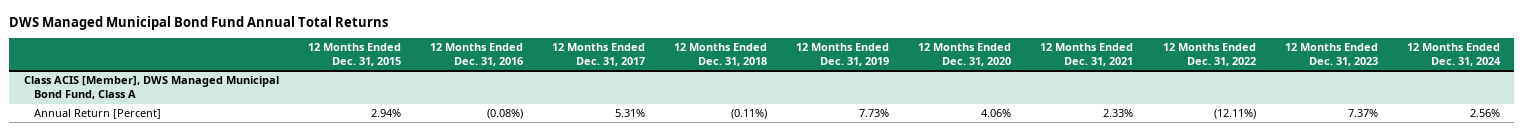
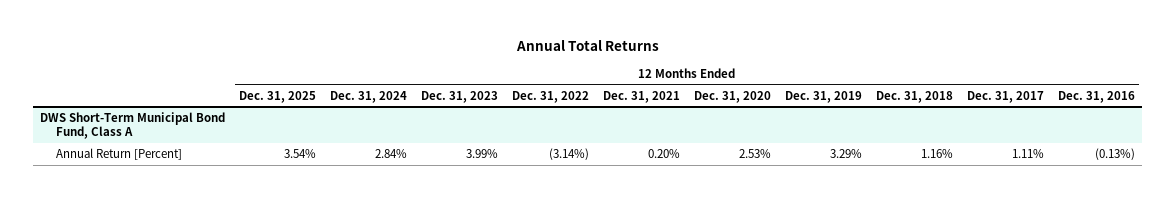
- DWS Managed Municipal Bond Fund Annual Total Returns
+ Annual Total Returns
- | 12 Months Ended Dec. 31, 2015 | 12 Months Ended Dec. 31, 2016 | 12 Months Ended Dec. 31, 2017 | 12 Months Ended Dec. 31, 2018 | 12 Months Ended Dec. 31, 2019 | 12 Months Ended Dec. 31, 2020 | 12 Months Ended Dec. 31, 2021 | 12 Months Ended Dec. 31, 2022 | 12 Months Ended Dec. 31, 2023 | 12 Months Ended Dec. 31, 2024
+ | 12 Months Ended Dec. 31, 2025 | 12 Months Ended Dec. 31, 2024 | 12 Months Ended Dec. 31, 2023 | 12 Months Ended Dec. 31, 2022 | 12 Months Ended Dec. 31, 2021 | 12 Months Ended Dec. 31, 2020 | 12 Months Ended Dec. 31, 2019 | 12 Months Ended Dec. 31, 2018 | 12 Months Ended Dec. 31, 2017 | 12 Months Ended Dec. 31, 2016
- Class ACIS [Member], DWS Managed Municipal Bond Fund, Class A
- Annual Return [Percent] | 2.94% | (0.08%) | 5.31% | (0.11%) | 7.73% | 4.06% | 2.33% | (12.11%) | 7.37% | 2.56%
+ DWS Short-Term Municipal Bond Fund, Class A
+ Annual Return [Percent] | 3.54% | 2.84% | 3.99% | (3.14%) | 0.20% | 2.53% | 3.29% | 1.16% | 1.11% | (0.13%)

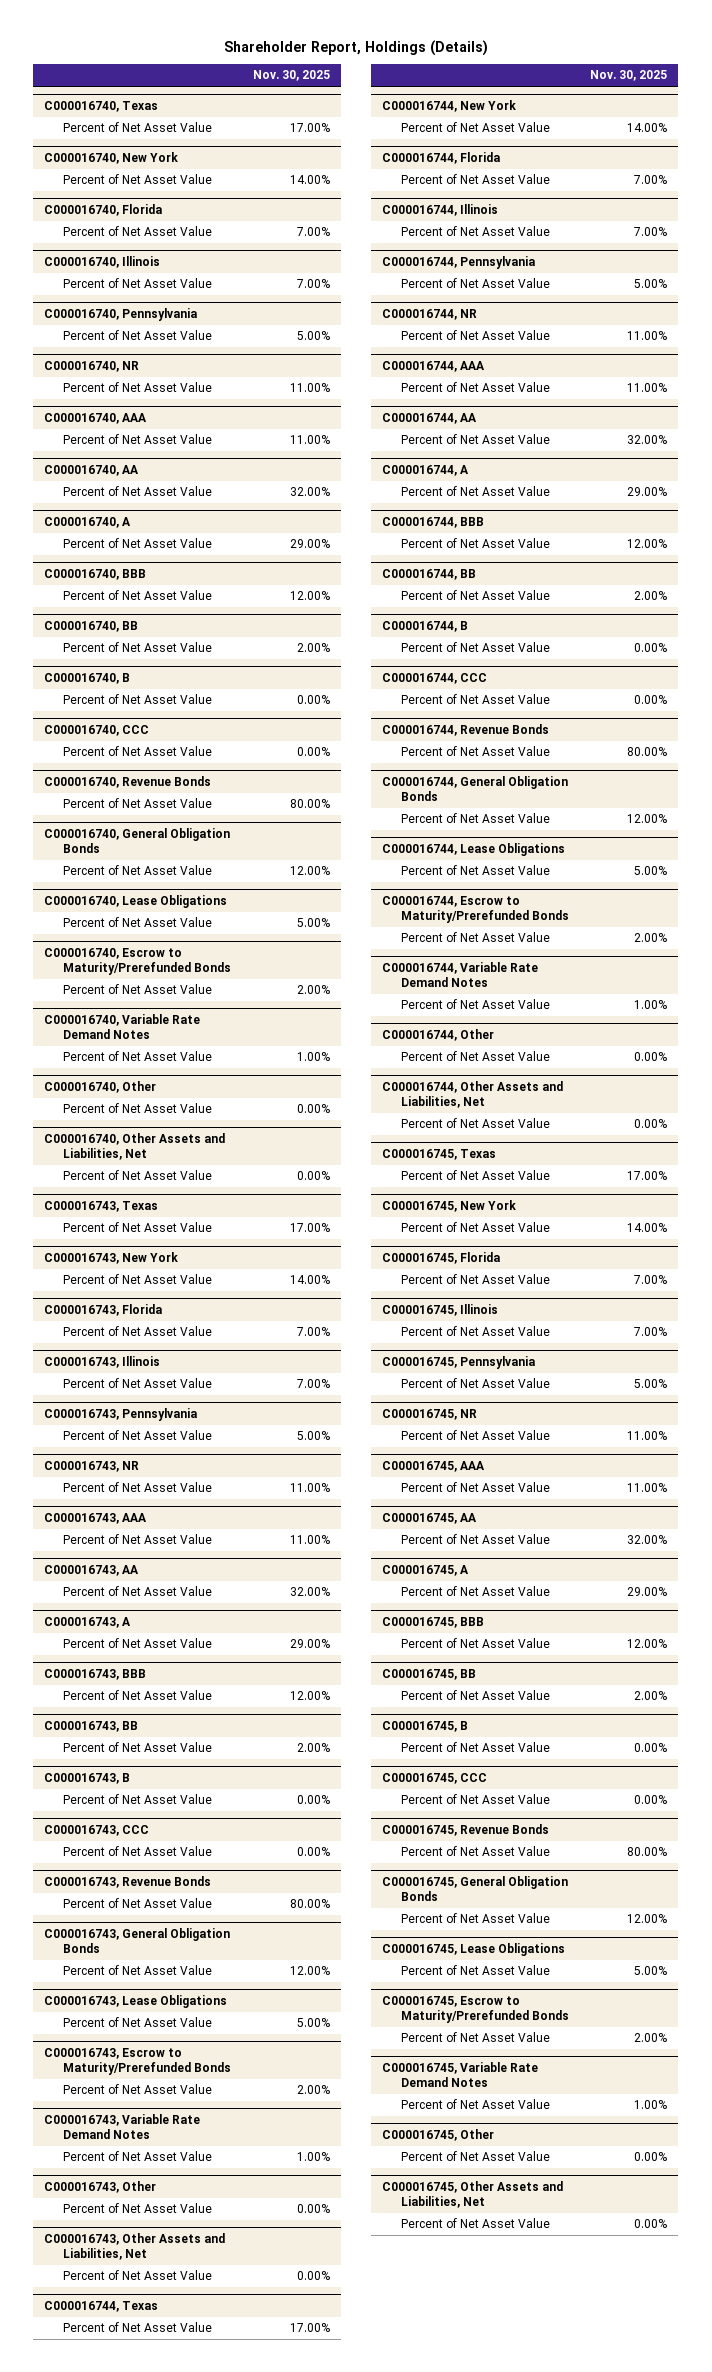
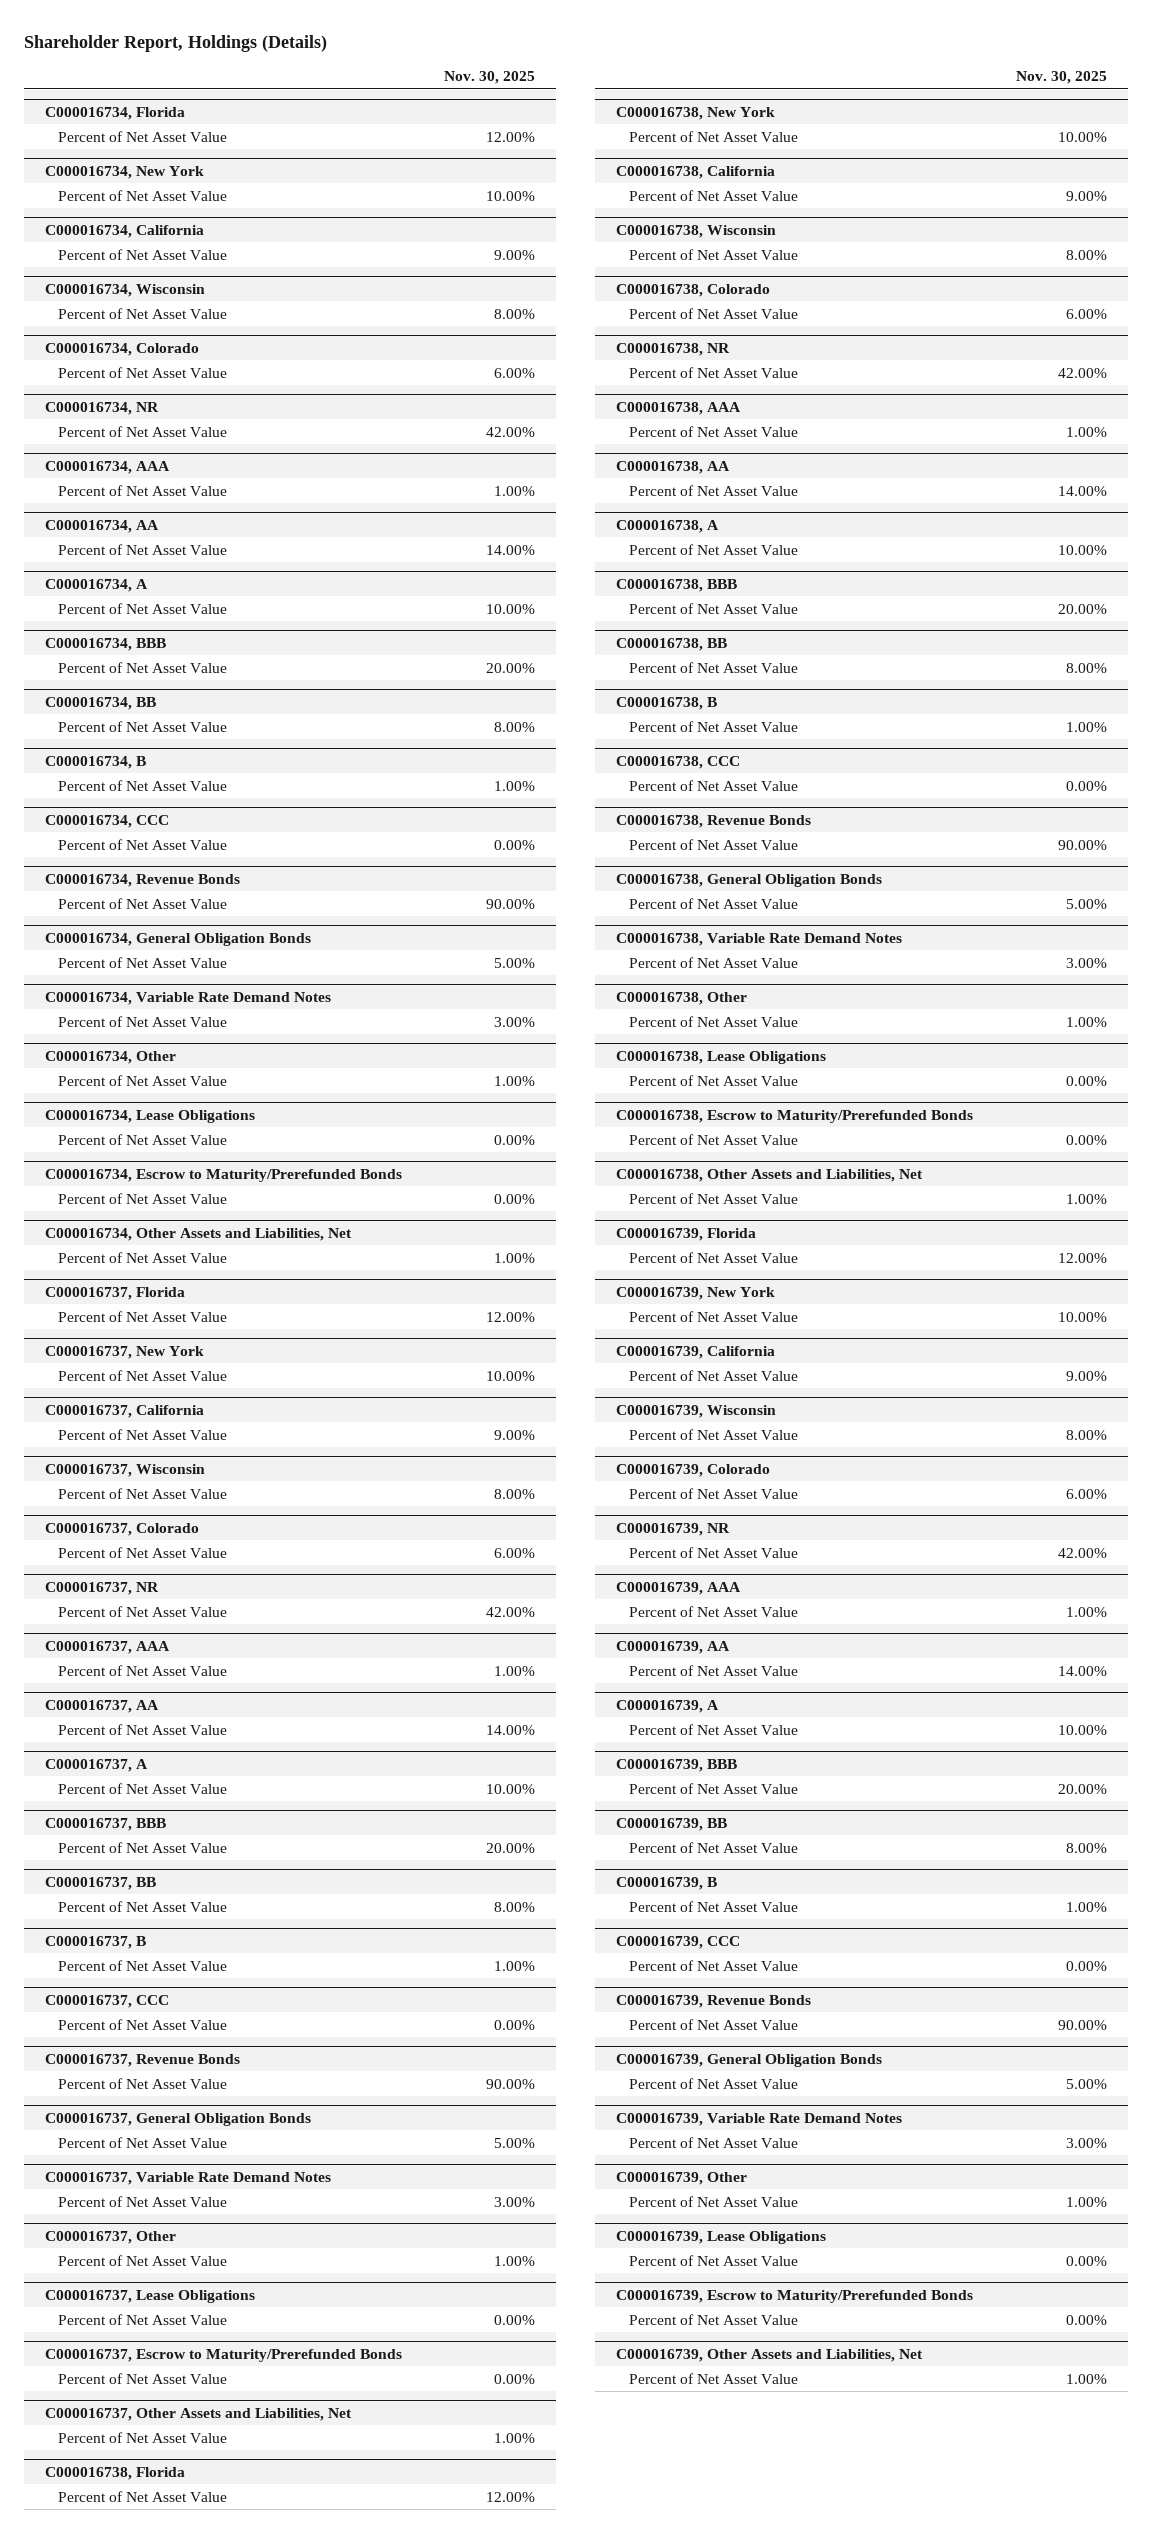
- C000016740, Texas
- Percent of Net Asset Value | 17.00%
- C000016740, New York
- Percent of Net Asset Value | 14.00%
- C000016740, Florida
- Percent of Net Asset Value | 7.00%
- C000016740, Illinois
- Percent of Net Asset Value | 7.00%
- C000016740, Pennsylvania
- Percent of Net Asset Value | 5.00%
- C000016740, NR
- Percent of Net Asset Value | 11.00%
- C000016740, AAA
- Percent of Net Asset Value | 11.00%
- C000016740, AA
- Percent of Net Asset Value | 32.00%
- C000016740, A
- Percent of Net Asset Value | 29.00%
- C000016740, BBB
+ C000016734, Florida
- C000016740, BB
- Percent of Net Asset Value | 2.00%
- C000016740, B
- Percent of Net Asset Value | 0.00%
- C000016740, CCC
+ C000016734, New York
+ Percent of Net Asset Value | 10.00%
+ C000016734, California
+ Percent of Net Asset Value | 9.00%
+ C000016734, Wisconsin
+ Percent of Net Asset Value | 8.00%
+ C000016734, Colorado
+ Percent of Net Asset Value | 6.00%
+ C000016734, NR
+ Percent of Net Asset Value | 42.00%
+ C000016734, AAA
+ Percent of Net Asset Value | 1.00%
+ C000016734, AA
+ Percent of Net Asset Value | 14.00%
+ C000016734, A
+ Percent of Net Asset Value | 10.00%
+ C000016734, BBB
+ Percent of Net Asset Value | 20.00%
+ C000016734, BB
+ Percent of Net Asset Value | 8.00%
+ C000016734, B
+ Percent of Net Asset Value | 1.00%
+ C000016734, CCC
- C000016740, Revenue Bonds
- Percent of Net Asset Value | 80.00%
- C000016740, General Obligation Bonds
- Percent of Net Asset Value | 12.00%
- C000016740, Lease Obligations
+ C000016734, Revenue Bonds
+ Percent of Net Asset Value | 90.00%
+ C000016734, General Obligation Bonds
- C000016740, Escrow to Maturity/Prerefunded Bonds
- Percent of Net Asset Value | 2.00%
- C000016740, Variable Rate Demand Notes
+ C000016734, Variable Rate Demand Notes
+ Percent of Net Asset Value | 3.00%
+ C000016734, Other
- C000016740, Other
+ C000016734, Lease Obligations
- C000016740, Other Assets and Liabilities, Net
+ C000016734, Escrow to Maturity/Prerefunded Bonds
- C000016743, Texas
- Percent of Net Asset Value | 17.00%
- C000016743, New York
- Percent of Net Asset Value | 14.00%
- C000016743, Florida
- Percent of Net Asset Value | 7.00%
- C000016743, Illinois
- Percent of Net Asset Value | 7.00%
- C000016743, Pennsylvania
- Percent of Net Asset Value | 5.00%
- C000016743, NR
- Percent of Net Asset Value | 11.00%
- C000016743, AAA
- Percent of Net Asset Value | 11.00%
- C000016743, AA
- Percent of Net Asset Value | 32.00%
- C000016743, A
- Percent of Net Asset Value | 29.00%
- C000016743, BBB
+ C000016734, Other Assets and Liabilities, Net
+ Percent of Net Asset Value | 1.00%
+ C000016737, Florida
- C000016743, BB
- Percent of Net Asset Value | 2.00%
- C000016743, B
- Percent of Net Asset Value | 0.00%
- C000016743, CCC
+ C000016737, New York
+ Percent of Net Asset Value | 10.00%
+ C000016737, California
+ Percent of Net Asset Value | 9.00%
+ C000016737, Wisconsin
+ Percent of Net Asset Value | 8.00%
+ C000016737, Colorado
+ Percent of Net Asset Value | 6.00%
+ C000016737, NR
+ Percent of Net Asset Value | 42.00%
+ C000016737, AAA
+ Percent of Net Asset Value | 1.00%
+ C000016737, AA
+ Percent of Net Asset Value | 14.00%
+ C000016737, A
+ Percent of Net Asset Value | 10.00%
+ C000016737, BBB
+ Percent of Net Asset Value | 20.00%
+ C000016737, BB
+ Percent of Net Asset Value | 8.00%
+ C000016737, B
+ Percent of Net Asset Value | 1.00%
+ C000016737, CCC
- C000016743, Revenue Bonds
- Percent of Net Asset Value | 80.00%
- C000016743, General Obligation Bonds
- Percent of Net Asset Value | 12.00%
- C000016743, Lease Obligations
+ C000016737, Revenue Bonds
+ Percent of Net Asset Value | 90.00%
+ C000016737, General Obligation Bonds
- C000016743, Escrow to Maturity/Prerefunded Bonds
- Percent of Net Asset Value | 2.00%
- C000016743, Variable Rate Demand Notes
+ C000016737, Variable Rate Demand Notes
+ Percent of Net Asset Value | 3.00%
+ C000016737, Other
- C000016743, Other
+ C000016737, Lease Obligations
- C000016743, Other Assets and Liabilities, Net
+ C000016737, Escrow to Maturity/Prerefunded Bonds
- C000016744, Texas
- Percent of Net Asset Value | 17.00%
- C000016744, New York
- Percent of Net Asset Value | 14.00%
- C000016744, Florida
- Percent of Net Asset Value | 7.00%
- C000016744, Illinois
- Percent of Net Asset Value | 7.00%
- C000016744, Pennsylvania
- Percent of Net Asset Value | 5.00%
- C000016744, NR
- Percent of Net Asset Value | 11.00%
- C000016744, AAA
- Percent of Net Asset Value | 11.00%
- C000016744, AA
- Percent of Net Asset Value | 32.00%
- C000016744, A
- Percent of Net Asset Value | 29.00%
- C000016744, BBB
+ C000016737, Other Assets and Liabilities, Net
+ Percent of Net Asset Value | 1.00%
+ C000016738, Florida
- C000016744, BB
- Percent of Net Asset Value | 2.00%
- C000016744, B
- Percent of Net Asset Value | 0.00%
- C000016744, CCC
+ C000016738, New York
+ Percent of Net Asset Value | 10.00%
+ C000016738, California
+ Percent of Net Asset Value | 9.00%
+ C000016738, Wisconsin
+ Percent of Net Asset Value | 8.00%
+ C000016738, Colorado
+ Percent of Net Asset Value | 6.00%
+ C000016738, NR
+ Percent of Net Asset Value | 42.00%
+ C000016738, AAA
+ Percent of Net Asset Value | 1.00%
+ C000016738, AA
+ Percent of Net Asset Value | 14.00%
+ C000016738, A
+ Percent of Net Asset Value | 10.00%
+ C000016738, BBB
+ Percent of Net Asset Value | 20.00%
+ C000016738, BB
+ Percent of Net Asset Value | 8.00%
+ C000016738, B
+ Percent of Net Asset Value | 1.00%
+ C000016738, CCC
- C000016744, Revenue Bonds
- Percent of Net Asset Value | 80.00%
- C000016744, General Obligation Bonds
- Percent of Net Asset Value | 12.00%
- C000016744, Lease Obligations
+ C000016738, Revenue Bonds
+ Percent of Net Asset Value | 90.00%
+ C000016738, General Obligation Bonds
- C000016744, Escrow to Maturity/Prerefunded Bonds
- Percent of Net Asset Value | 2.00%
- C000016744, Variable Rate Demand Notes
+ C000016738, Variable Rate Demand Notes
+ Percent of Net Asset Value | 3.00%
+ C000016738, Other
- C000016744, Other
+ C000016738, Lease Obligations
- C000016744, Other Assets and Liabilities, Net
+ C000016738, Escrow to Maturity/Prerefunded Bonds
- C000016745, Texas
- Percent of Net Asset Value | 17.00%
- C000016745, New York
- Percent of Net Asset Value | 14.00%
- C000016745, Florida
- Percent of Net Asset Value | 7.00%
- C000016745, Illinois
- Percent of Net Asset Value | 7.00%
- C000016745, Pennsylvania
- Percent of Net Asset Value | 5.00%
- C000016745, NR
- Percent of Net Asset Value | 11.00%
- C000016745, AAA
- Percent of Net Asset Value | 11.00%
- C000016745, AA
- Percent of Net Asset Value | 32.00%
- C000016745, A
- Percent of Net Asset Value | 29.00%
- C000016745, BBB
+ C000016738, Other Assets and Liabilities, Net
+ Percent of Net Asset Value | 1.00%
+ C000016739, Florida
- C000016745, BB
- Percent of Net Asset Value | 2.00%
- C000016745, B
- Percent of Net Asset Value | 0.00%
- C000016745, CCC
+ C000016739, New York
+ Percent of Net Asset Value | 10.00%
+ C000016739, California
+ Percent of Net Asset Value | 9.00%
+ C000016739, Wisconsin
+ Percent of Net Asset Value | 8.00%
+ C000016739, Colorado
+ Percent of Net Asset Value | 6.00%
+ C000016739, NR
+ Percent of Net Asset Value | 42.00%
+ C000016739, AAA
+ Percent of Net Asset Value | 1.00%
+ C000016739, AA
+ Percent of Net Asset Value | 14.00%
+ C000016739, A
+ Percent of Net Asset Value | 10.00%
+ C000016739, BBB
+ Percent of Net Asset Value | 20.00%
+ C000016739, BB
+ Percent of Net Asset Value | 8.00%
+ C000016739, B
+ Percent of Net Asset Value | 1.00%
+ C000016739, CCC
- C000016745, Revenue Bonds
- Percent of Net Asset Value | 80.00%
- C000016745, General Obligation Bonds
- Percent of Net Asset Value | 12.00%
- C000016745, Lease Obligations
+ C000016739, Revenue Bonds
+ Percent of Net Asset Value | 90.00%
+ C000016739, General Obligation Bonds
- C000016745, Escrow to Maturity/Prerefunded Bonds
- Percent of Net Asset Value | 2.00%
- C000016745, Variable Rate Demand Notes
+ C000016739, Variable Rate Demand Notes
+ Percent of Net Asset Value | 3.00%
+ C000016739, Other
- C000016745, Other
+ C000016739, Lease Obligations
- C000016745, Other Assets and Liabilities, Net
+ C000016739, Escrow to Maturity/Prerefunded Bonds
+ C000016739, Other Assets and Liabilities, Net
+ Percent of Net Asset Value | 1.00%

